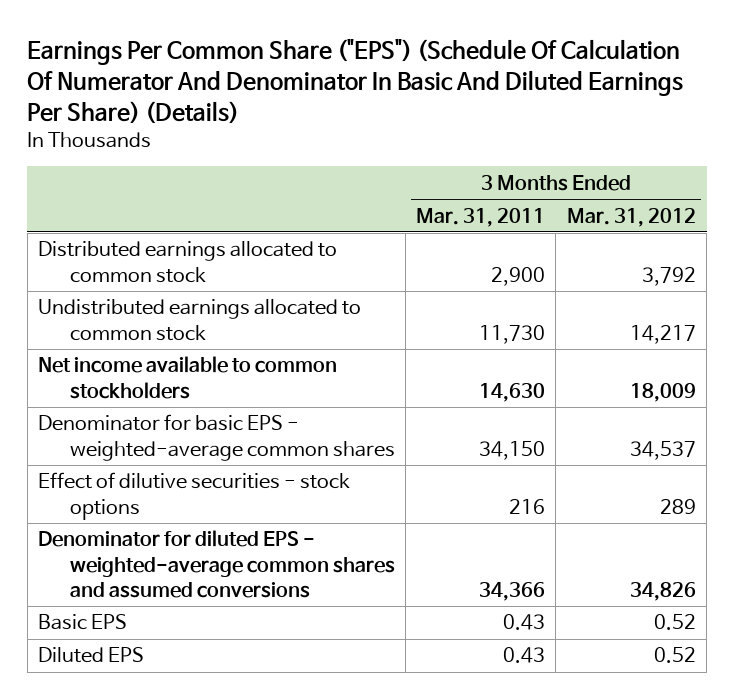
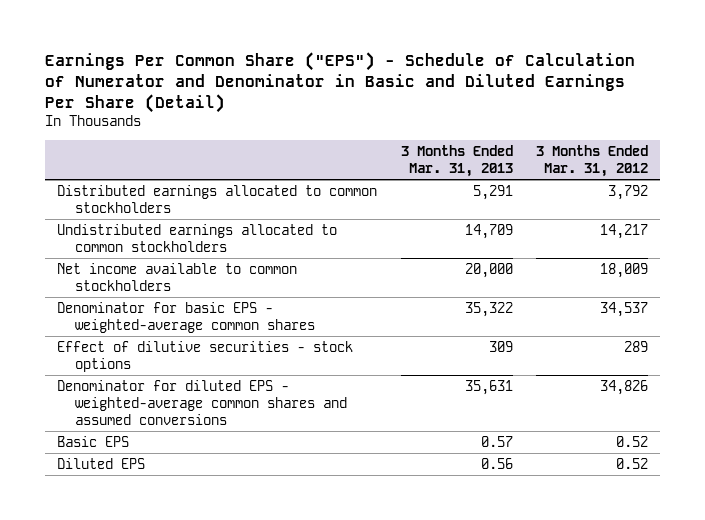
- Earnings Per Common Share ("EPS") (Schedule Of Calculation Of Numerator And Denominator In Basic And Diluted Earnings Per Share) (Details)
+ Earnings Per Common Share ("EPS") - Schedule of Calculation of Numerator and Denominator in Basic and Diluted Earnings Per Share (Detail)
- | 3 Months Ended Mar. 31, 2011 | 3 Months Ended Mar. 31, 2012
+ | 3 Months Ended Mar. 31, 2013 | 3 Months Ended Mar. 31, 2012
- Distributed earnings allocated to common stock | 2,900 | 3,792
- Undistributed earnings allocated to common stock | 11,730 | 14,217
+ Distributed earnings allocated to common stockholders | 5,291 | 3,792
+ Undistributed earnings allocated to common stockholders | 14,709 | 14,217

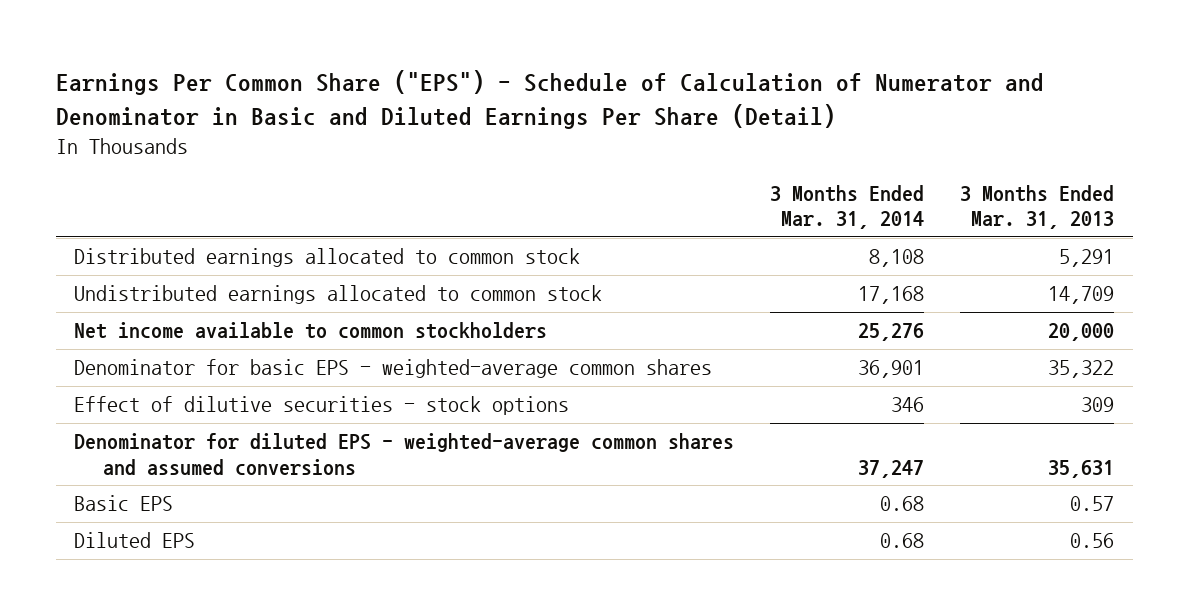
- | 3 Months Ended Mar. 31, 2013 | 3 Months Ended Mar. 31, 2012
+ | 3 Months Ended Mar. 31, 2014 | 3 Months Ended Mar. 31, 2013
- Distributed earnings allocated to common stockholders | 5,291 | 3,792
- Undistributed earnings allocated to common stockholders | 14,709 | 14,217
+ Distributed earnings allocated to common stock | 8,108 | 5,291
+ Undistributed earnings allocated to common stock | 17,168 | 14,709

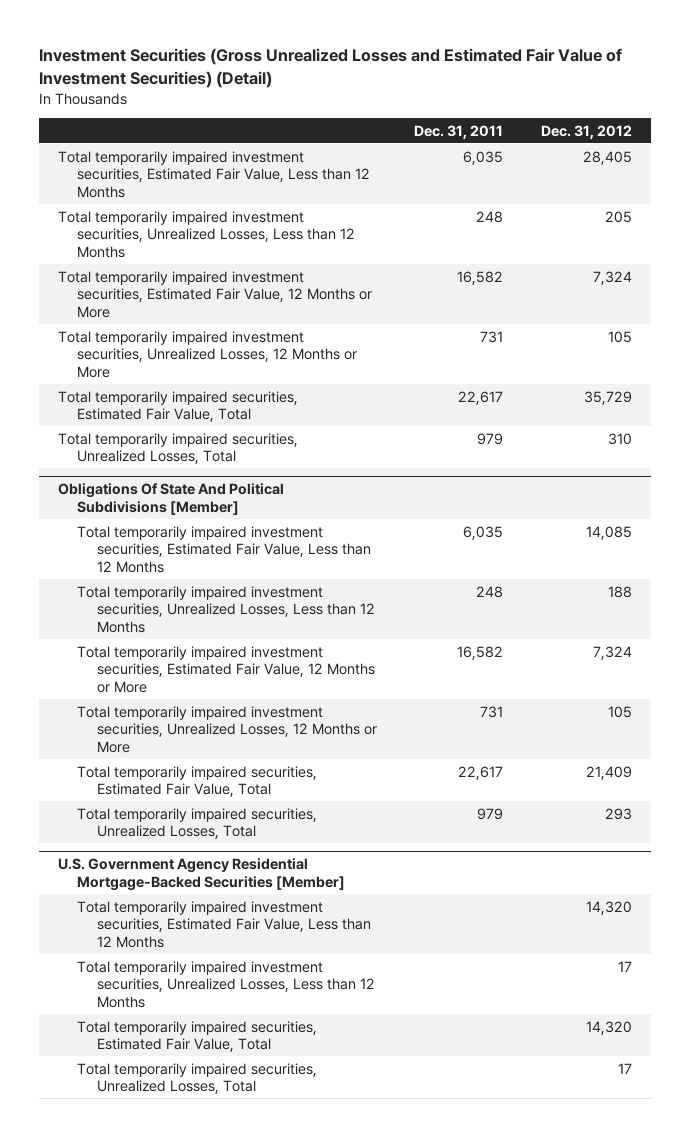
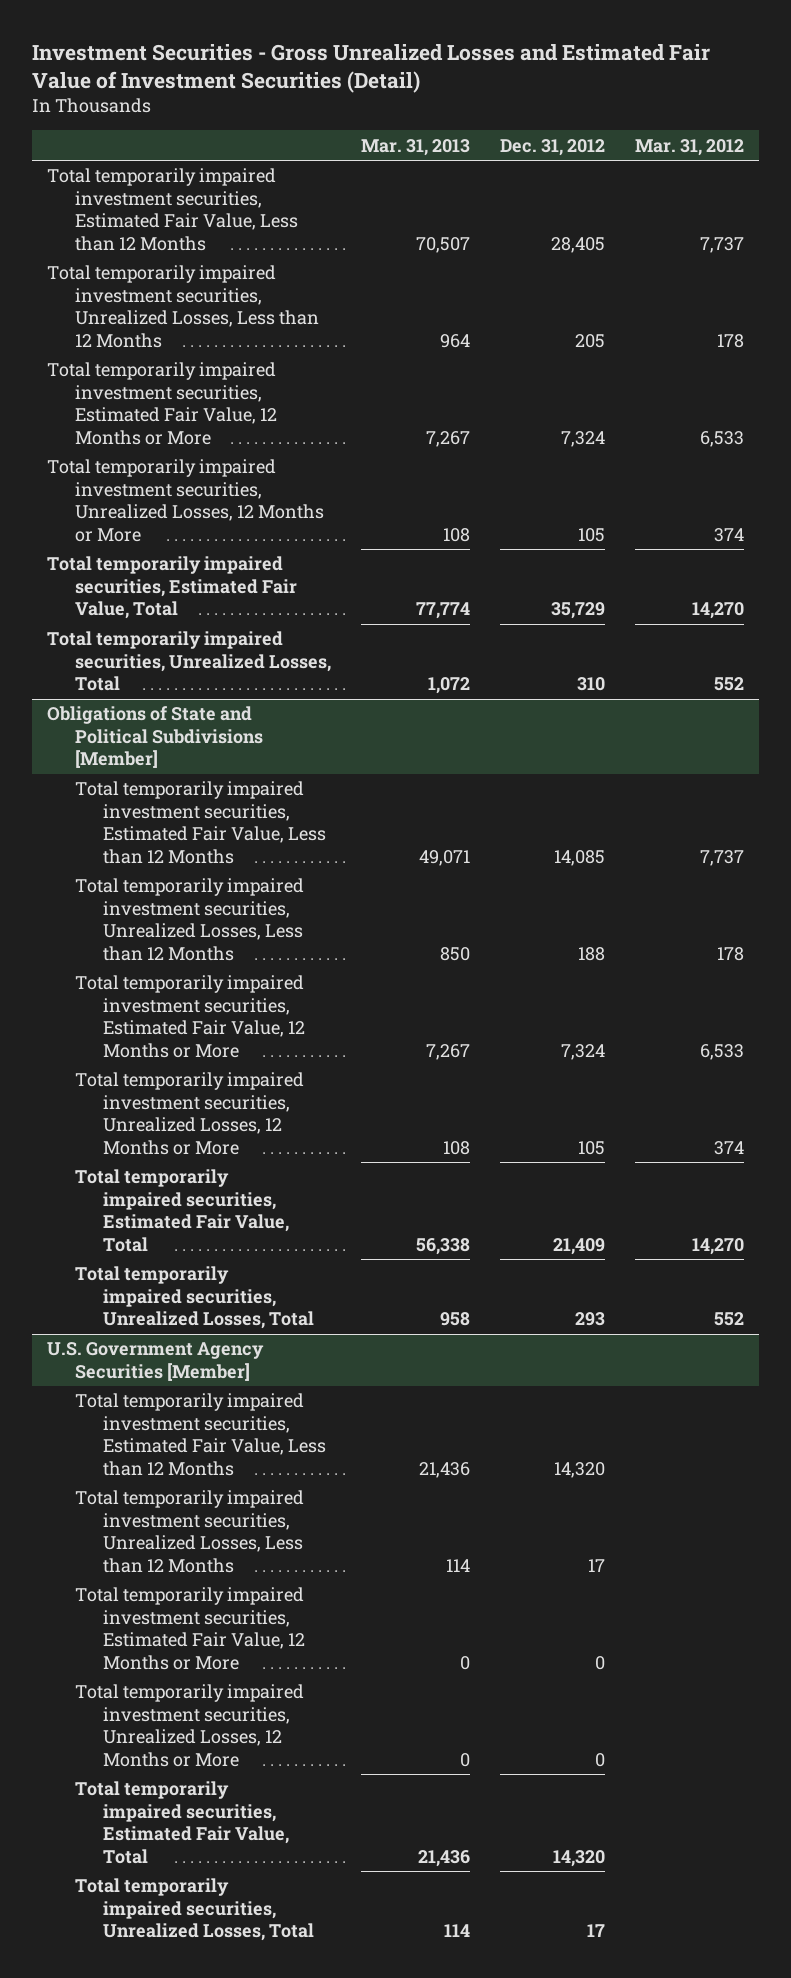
- Investment Securities (Gross Unrealized Losses and Estimated Fair Value of Investment Securities) (Detail)
+ Investment Securities - Gross Unrealized Losses and Estimated Fair Value of Investment Securities (Detail)
- | Dec. 31, 2011 | Dec. 31, 2012
+ | Mar. 31, 2013 | Dec. 31, 2012 | Mar. 31, 2012
- Obligations Of State And Political Subdivisions [Member]
+ Obligations of State and Political Subdivisions [Member]
- U.S. Government Agency Residential Mortgage-Backed Securities [Member]
+ U.S. Government Agency Securities [Member]
+ Total temporarily impaired investment securities, Estimated Fair Value, 12 Months or More | 0 | 0 |
+ Total temporarily impaired investment securities, Unrealized Losses, 12 Months or More | 0 | 0 |

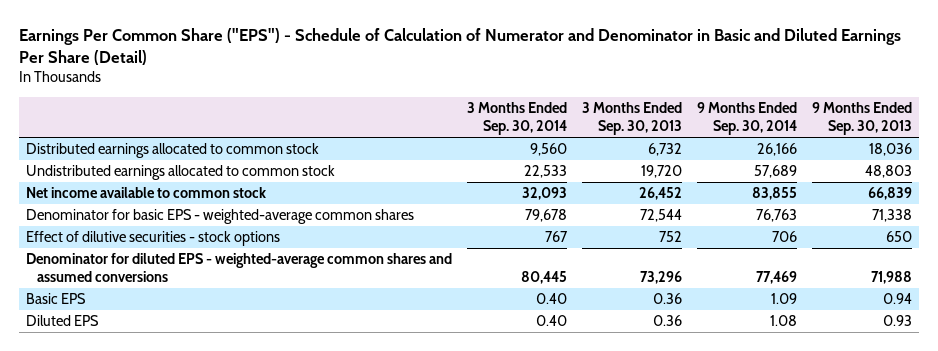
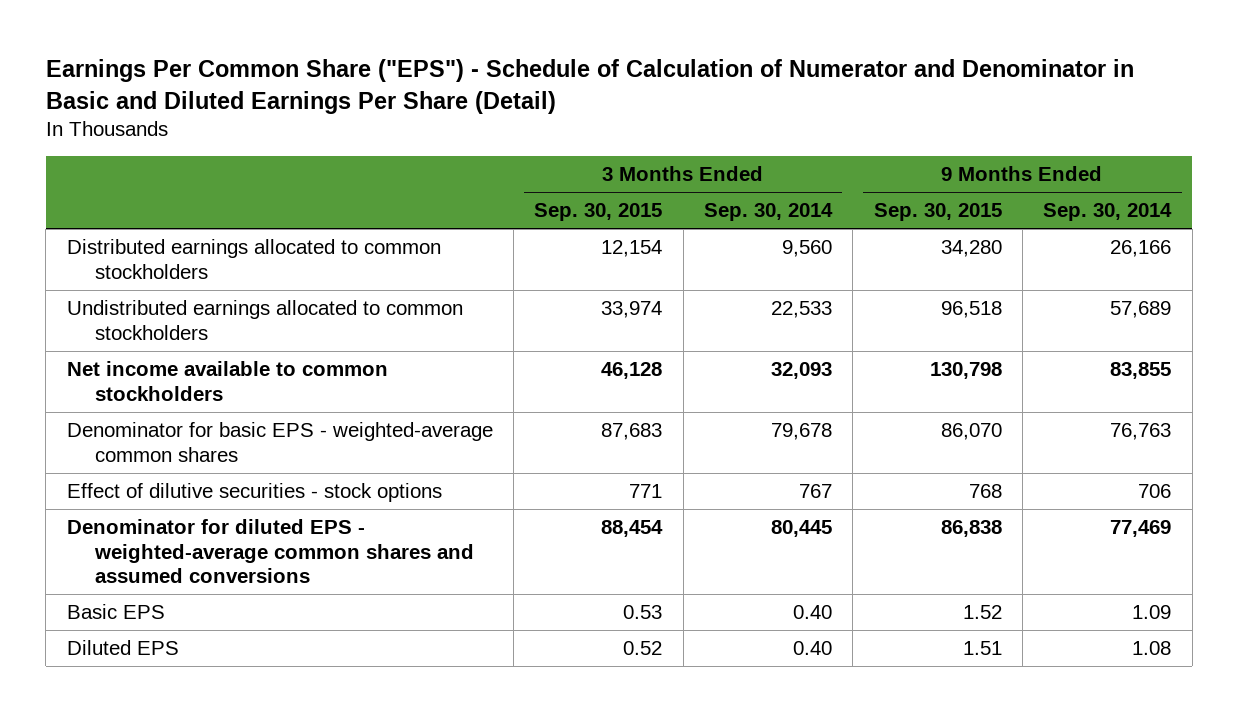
- | 3 Months Ended Sep. 30, 2014 | 3 Months Ended Sep. 30, 2013 | 9 Months Ended Sep. 30, 2014 | 9 Months Ended Sep. 30, 2013
+ | 3 Months Ended Sep. 30, 2015 | 3 Months Ended Sep. 30, 2014 | 9 Months Ended Sep. 30, 2015 | 9 Months Ended Sep. 30, 2014
- Distributed earnings allocated to common stock | 9,560 | 6,732 | 26,166 | 18,036
- Undistributed earnings allocated to common stock | 22,533 | 19,720 | 57,689 | 48,803
- Net income available to common stock | 32,093 | 26,452 | 83,855 | 66,839
+ Distributed earnings allocated to common stockholders | 12,154 | 9,560 | 34,280 | 26,166
+ Undistributed earnings allocated to common stockholders | 33,974 | 22,533 | 96,518 | 57,689
+ Net income available to common stockholders | 46,128 | 32,093 | 130,798 | 83,855

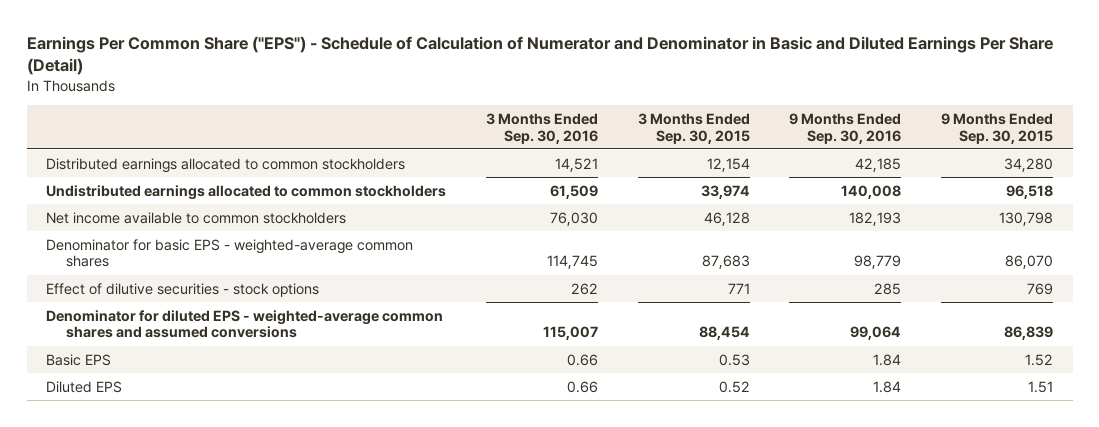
- | 3 Months Ended Sep. 30, 2015 | 3 Months Ended Sep. 30, 2014 | 9 Months Ended Sep. 30, 2015 | 9 Months Ended Sep. 30, 2014
+ | 3 Months Ended Sep. 30, 2016 | 3 Months Ended Sep. 30, 2015 | 9 Months Ended Sep. 30, 2016 | 9 Months Ended Sep. 30, 2015
- Effect of dilutive securities - stock options | 771 | 767 | 768 | 706
- Denominator for diluted EPS - weighted-average common shares and assumed conversions | 88,454 | 80,445 | 86,838 | 77,469
+ Effect of dilutive securities - stock options | 262 | 771 | 285 | 769
+ Denominator for diluted EPS - weighted-average common shares and assumed conversions | 115,007 | 88,454 | 99,064 | 86,839

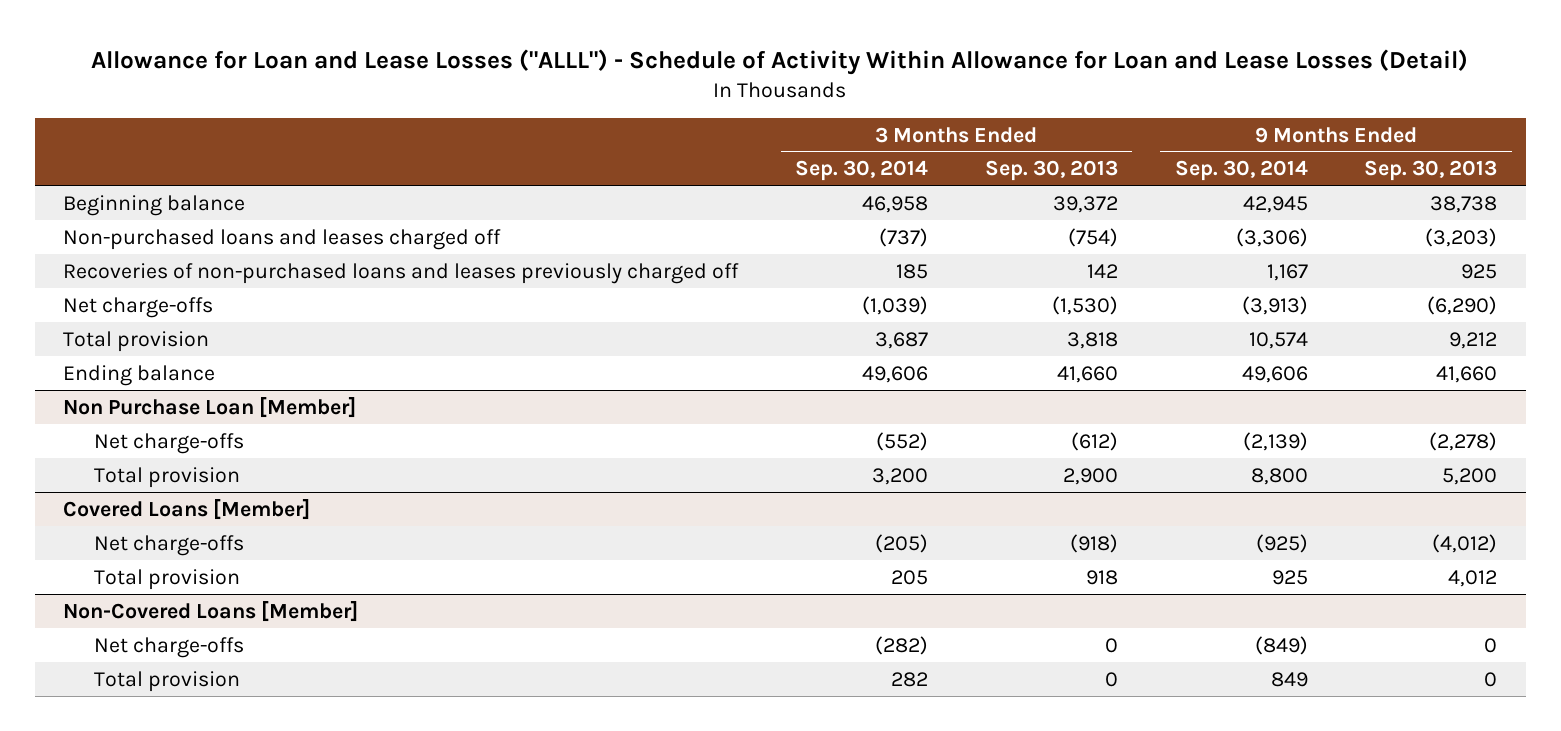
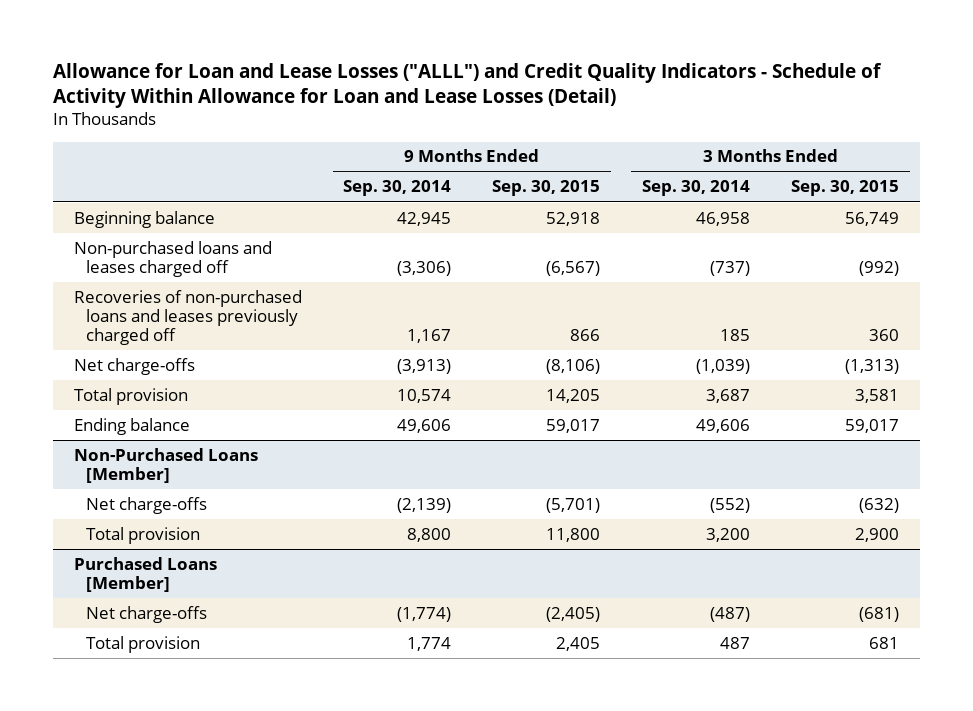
- Allowance for Loan and Lease Losses ("ALLL") - Schedule of Activity Within Allowance for Loan and Lease Losses (Detail)
+ Allowance for Loan and Lease Losses ("ALLL") and Credit Quality Indicators - Schedule of Activity Within Allowance for Loan and Lease Losses (Detail)
- | 3 Months Ended Sep. 30, 2014 | 3 Months Ended Sep. 30, 2013 | 9 Months Ended Sep. 30, 2014 | 9 Months Ended Sep. 30, 2013
+ | 9 Months Ended Sep. 30, 2014 | 9 Months Ended Sep. 30, 2015 | 3 Months Ended Sep. 30, 2014 | 3 Months Ended Sep. 30, 2015
- Non Purchase Loan [Member]
+ Non-Purchased Loans [Member]
- Covered Loans [Member]
- Net charge-offs | (205) | (918) | (925) | (4,012)
- Total provision | 205 | 918 | 925 | 4,012
- Non-Covered Loans [Member]
- Net charge-offs | (282) | 0 | (849) | 0
- Total provision | 282 | 0 | 849 | 0
+ Purchased Loans [Member]
+ Net charge-offs | (1,774) | (2,405) | (487) | (681)
+ Total provision | 1,774 | 2,405 | 487 | 681

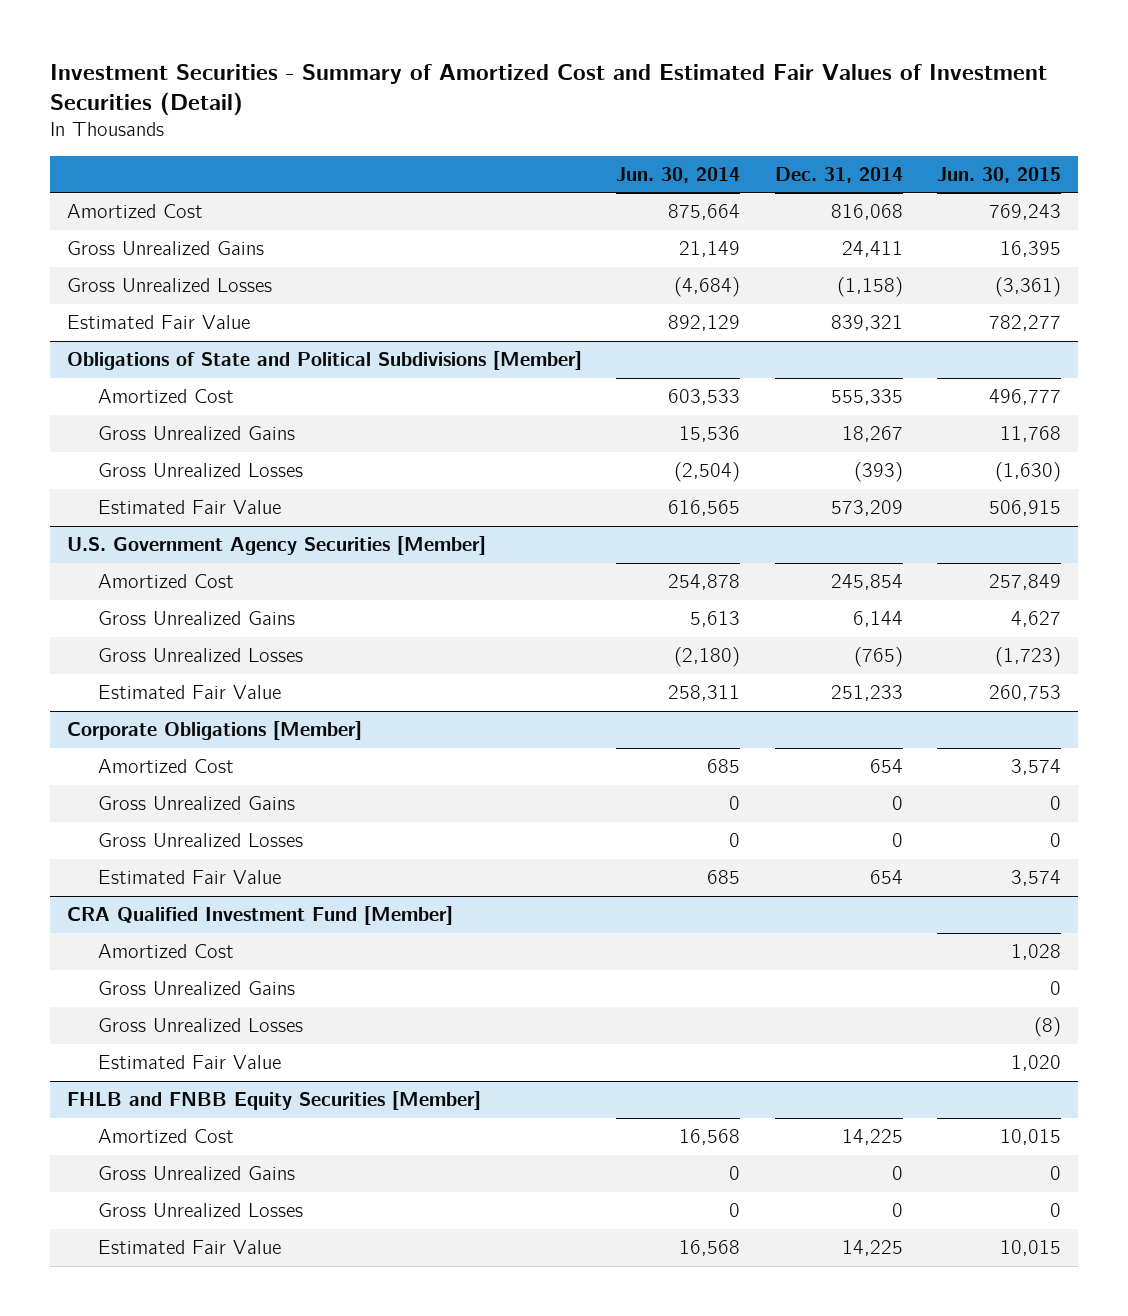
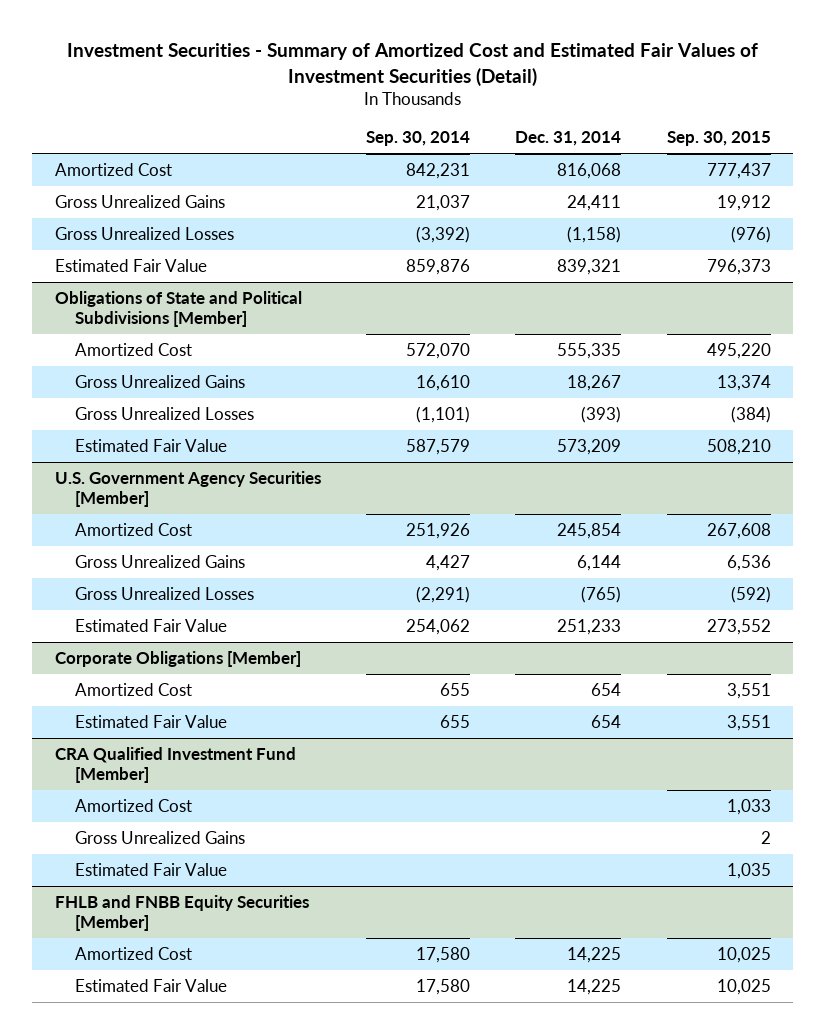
- | Jun. 30, 2014 | Dec. 31, 2014 | Jun. 30, 2015
+ | Sep. 30, 2014 | Dec. 31, 2014 | Sep. 30, 2015
@ Corporate Obligations [Member]
- Gross Unrealized Gains | 0 | 0 | 0
- Gross Unrealized Losses | 0 | 0 | 0
@ CRA Qualified Investment Fund [Member]
- Gross Unrealized Losses | | | (8)
@ FHLB and FNBB Equity Securities [Member]
- Gross Unrealized Gains | 0 | 0 | 0
- Gross Unrealized Losses | 0 | 0 | 0

